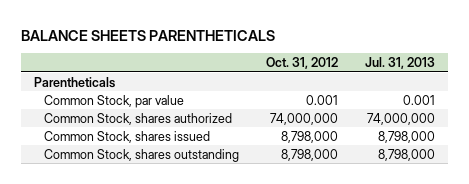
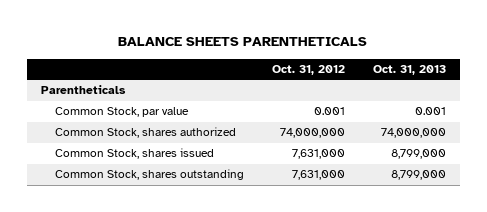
- | Oct. 31, 2012 | Jul. 31, 2013
+ | Oct. 31, 2012 | Oct. 31, 2013
- Common Stock, shares issued | 8,798,000 | 8,798,000
- Common Stock, shares outstanding | 8,798,000 | 8,798,000
+ Common Stock, shares issued | 7,631,000 | 8,799,000
+ Common Stock, shares outstanding | 7,631,000 | 8,799,000

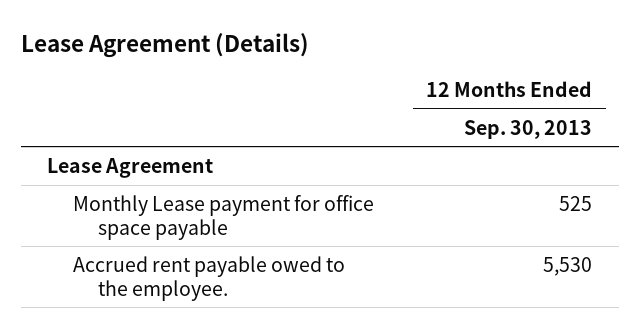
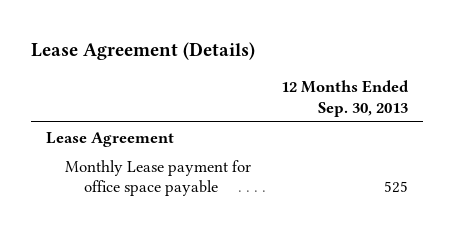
- Accrued rent payable owed to the employee. | 5,530

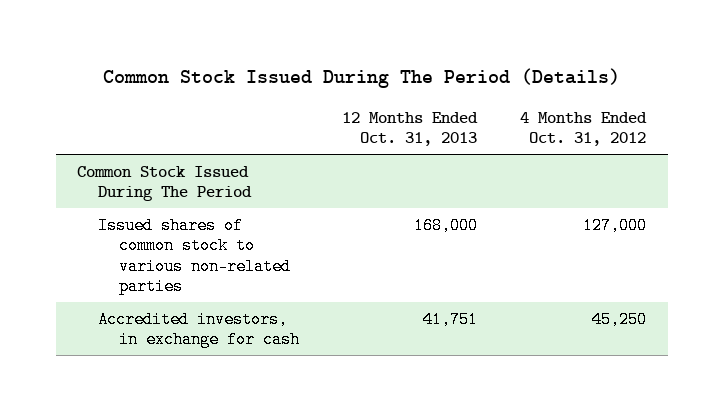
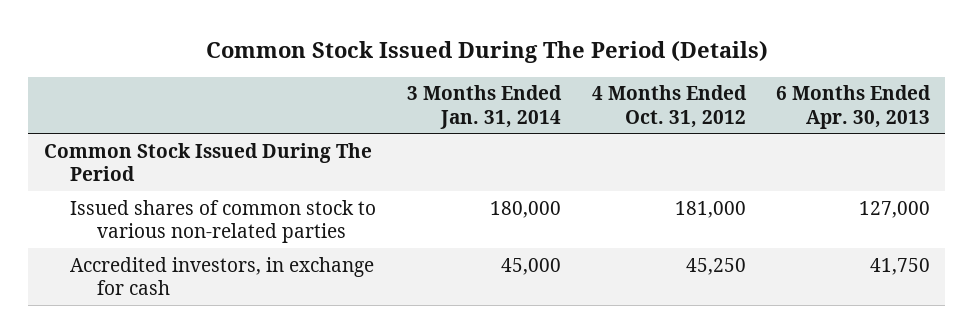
- | 12 Months Ended Oct. 31, 2013 | 4 Months Ended Oct. 31, 2012
+ | 3 Months Ended Jan. 31, 2014 | 4 Months Ended Oct. 31, 2012 | 6 Months Ended Apr. 30, 2013
- Issued shares of common stock to various non-related parties | 168,000 | 127,000
+ Issued shares of common stock to various non-related parties | 180,000 | 181,000 | 127,000

